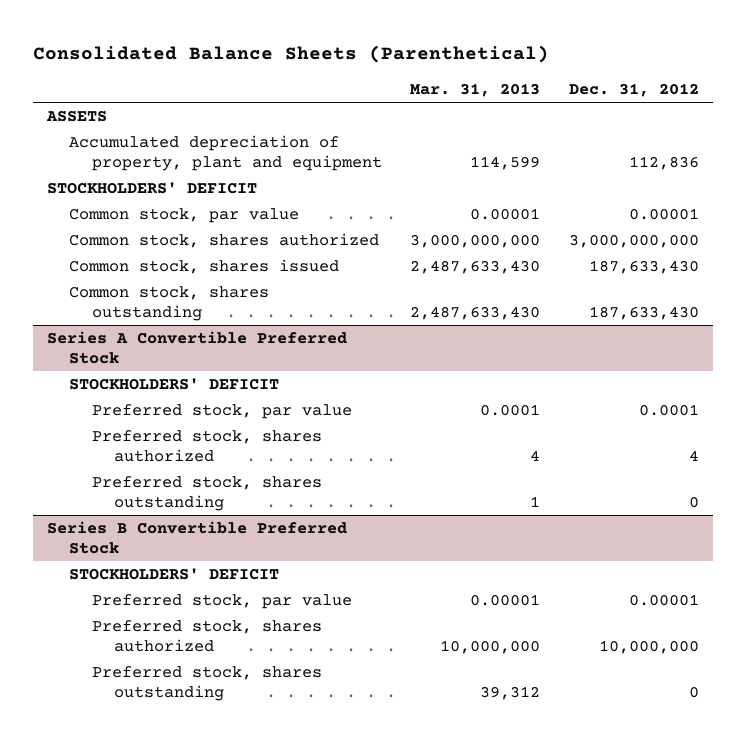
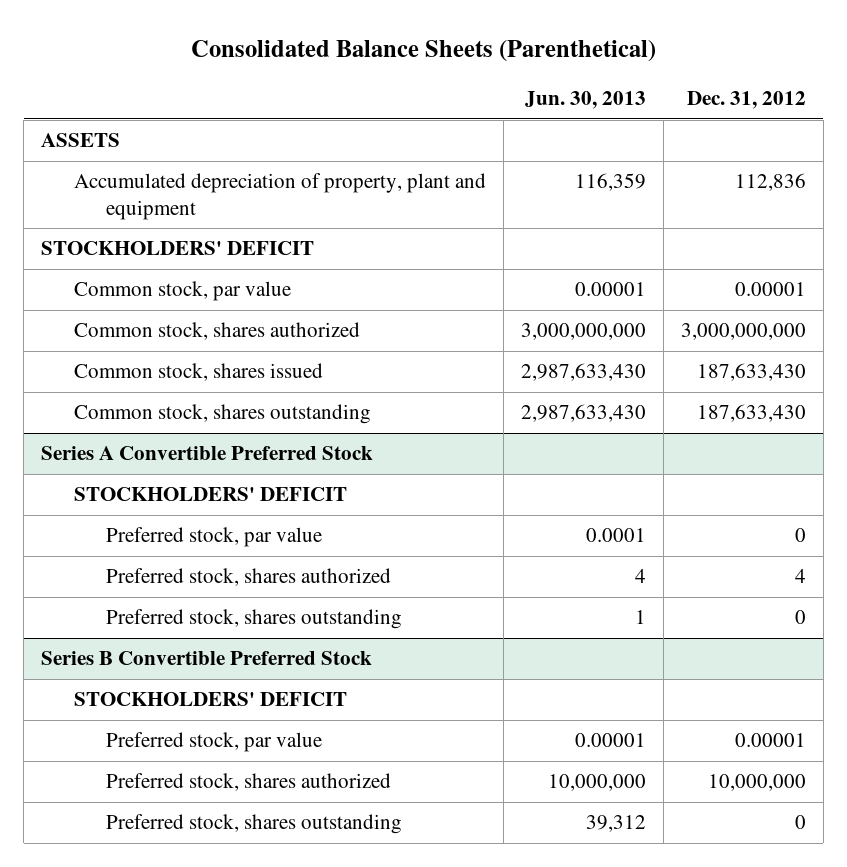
- | Mar. 31, 2013 | Dec. 31, 2012
+ | Jun. 30, 2013 | Dec. 31, 2012
@ Series A Convertible Preferred Stock
- Preferred stock, par value | 0.0001 | 0.0001
+ Preferred stock, par value | 0.0001 | 0

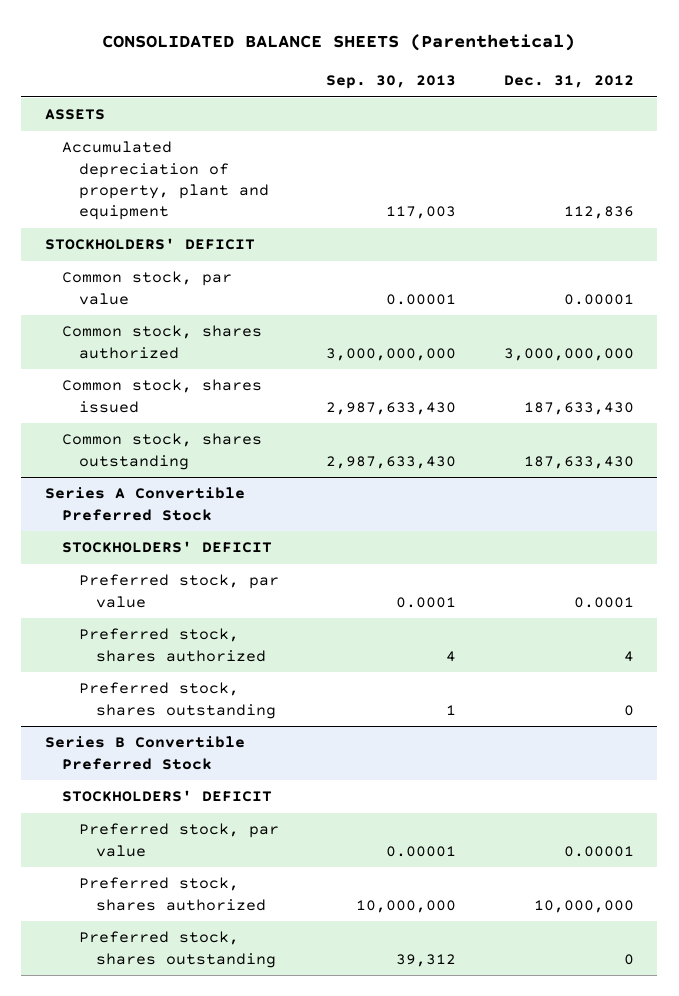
- Consolidated Balance Sheets (Parenthetical)
+ CONSOLIDATED BALANCE SHEETS (Parenthetical)
- | Jun. 30, 2013 | Dec. 31, 2012
+ | Sep. 30, 2013 | Dec. 31, 2012
@ Series A Convertible Preferred Stock
- Preferred stock, par value | 0.0001 | 0
+ Preferred stock, par value | 0.0001 | 0.0001

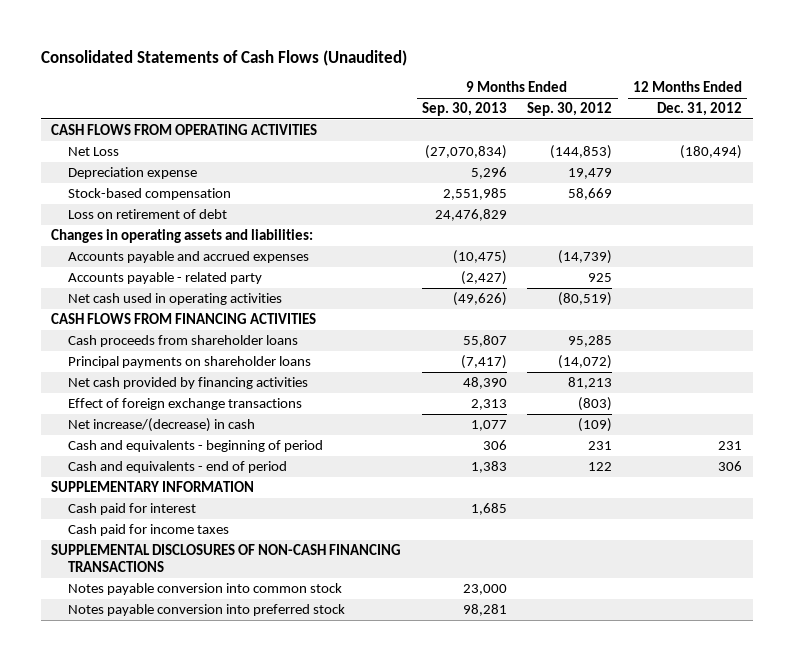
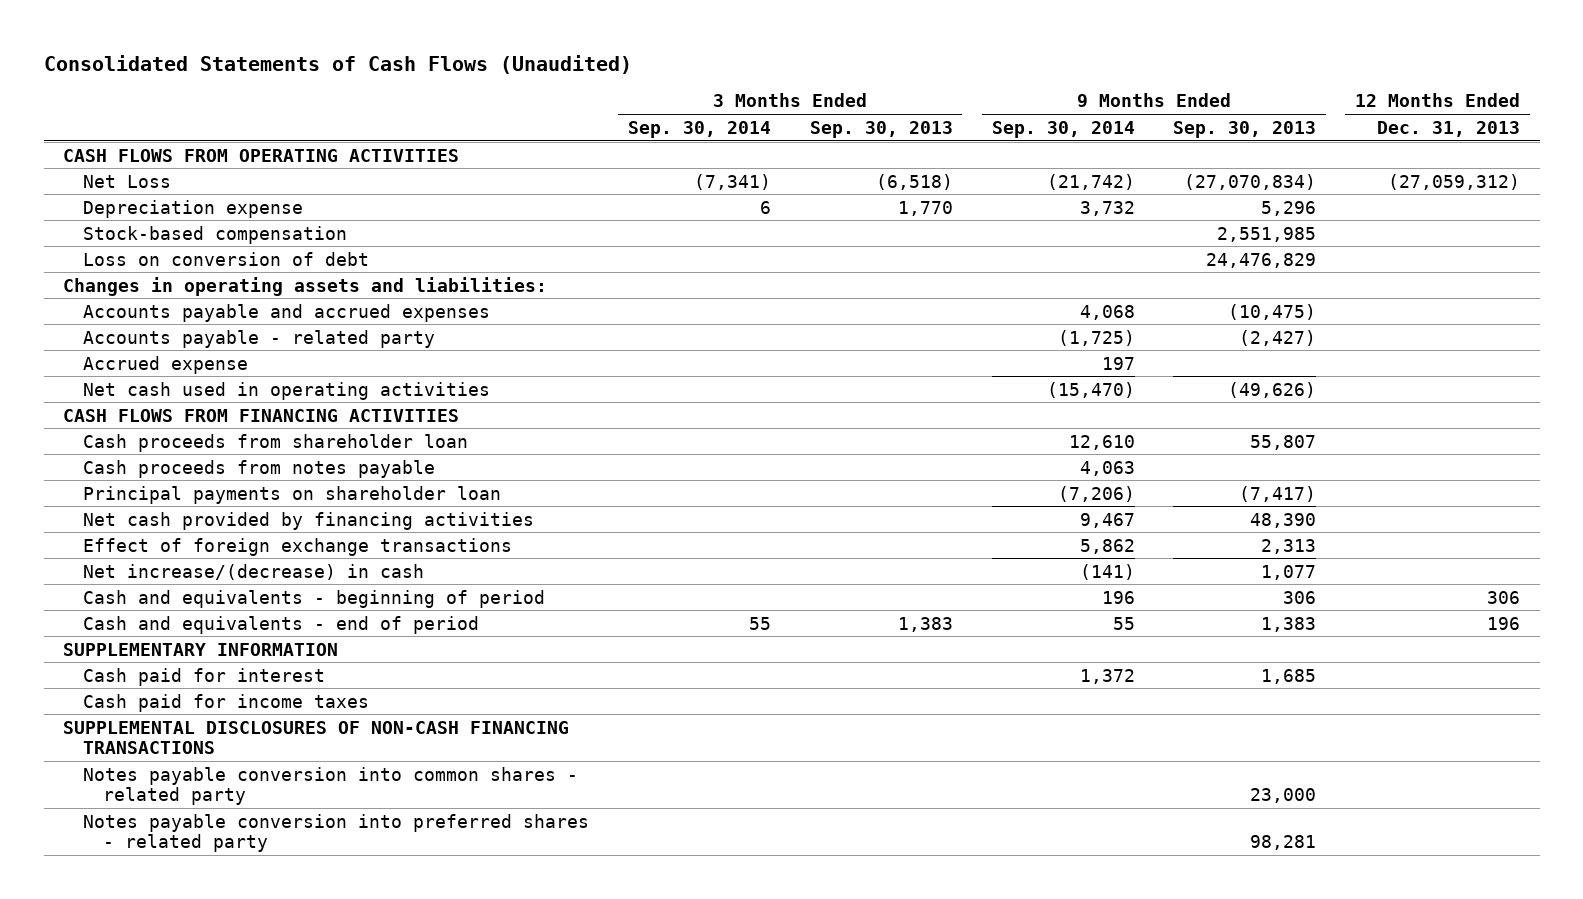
- | 9 Months Ended Sep. 30, 2013 | 9 Months Ended Sep. 30, 2012 | 12 Months Ended Dec. 31, 2012
+ | 3 Months Ended Sep. 30, 2014 | 3 Months Ended Sep. 30, 2013 | 9 Months Ended Sep. 30, 2014 | 9 Months Ended Sep. 30, 2013 | 12 Months Ended Dec. 31, 2013
- Loss on retirement of debt | 24,476,829 | |
+ Loss on conversion of debt | | | | 24,476,829 |
+ Accrued expense | | | 197 | |
- Cash proceeds from shareholder loans | 55,807 | 95,285 |
- Principal payments on shareholder loans | (7,417) | (14,072) |
+ Cash proceeds from shareholder loan | | | 12,610 | 55,807 |
+ Cash proceeds from notes payable | | | 4,063 | |
+ Principal payments on shareholder loan | | | (7,206) | (7,417) |
- Notes payable conversion into common stock | 23,000 | |
- Notes payable conversion into preferred stock | 98,281 | |
+ Notes payable conversion into common shares - related party | | | | 23,000 |
+ Notes payable conversion into preferred shares - related party | | | | 98,281 |

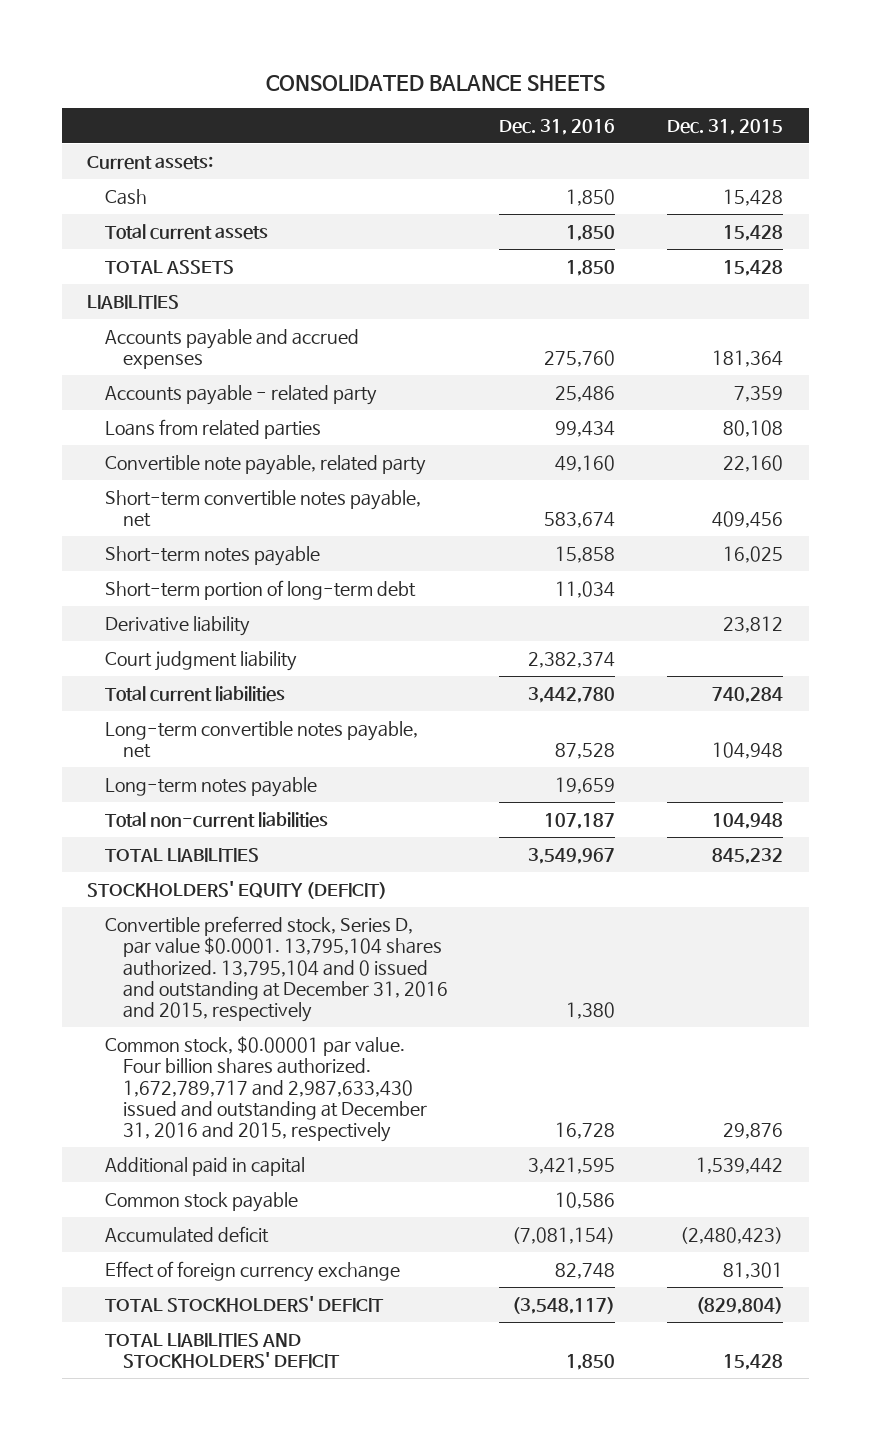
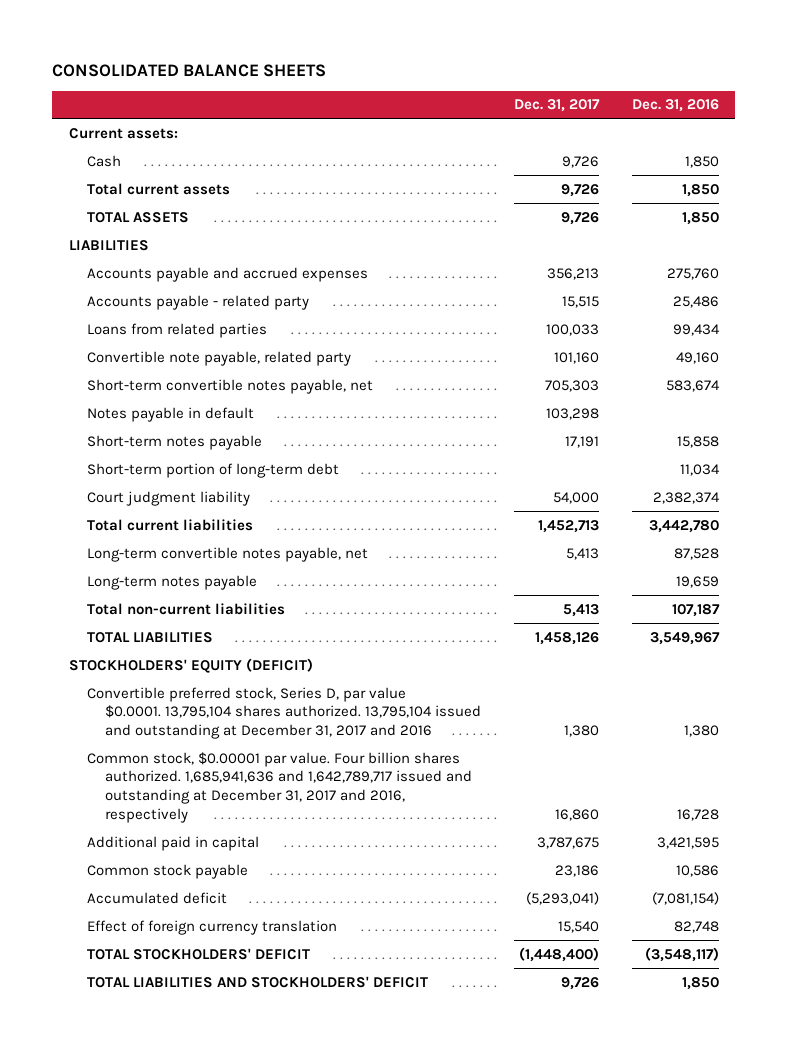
- | Dec. 31, 2016 | Dec. 31, 2015
+ | Dec. 31, 2017 | Dec. 31, 2016
+ Notes payable in default | 103,298 |
- Derivative liability | | 23,812
- Convertible preferred stock, Series D, par value $0.0001. 13,795,104 shares authorized. 13,795,104 and 0 issued and outstanding at December 31, 2016 and 2015, respectively | 1,380 |
- Common stock, $0.00001 par value. Four billion shares authorized. 1,672,789,717 and 2,987,633,430 issued and outstanding at December 31, 2016 and 2015, respectively | 16,728 | 29,876
+ Convertible preferred stock, Series D, par value $0.0001. 13,795,104 shares authorized. 13,795,104 issued and outstanding at December 31, 2017 and 2016 | 1,380 | 1,380
+ Common stock, $0.00001 par value. Four billion shares authorized. 1,685,941,636 and 1,642,789,717 issued and outstanding at December 31, 2017 and 2016, respectively | 16,860 | 16,728
- Effect of foreign currency exchange | 82,748 | 81,301
+ Effect of foreign currency translation | 15,540 | 82,748

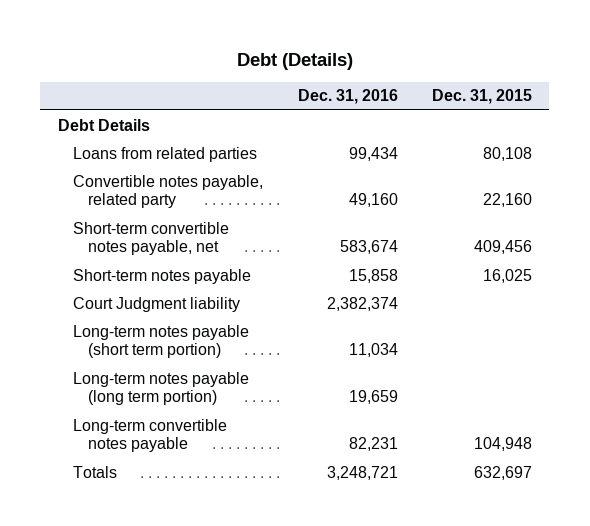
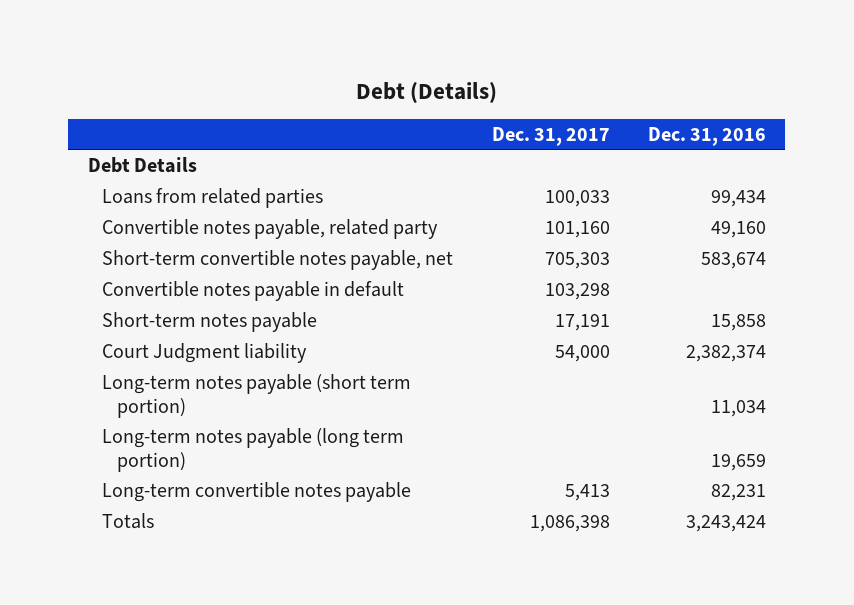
- | Dec. 31, 2016 | Dec. 31, 2015
+ | Dec. 31, 2017 | Dec. 31, 2016
+ Convertible notes payable in default | 103,298 |
- Totals | 3,248,721 | 632,697
+ Totals | 1,086,398 | 3,243,424

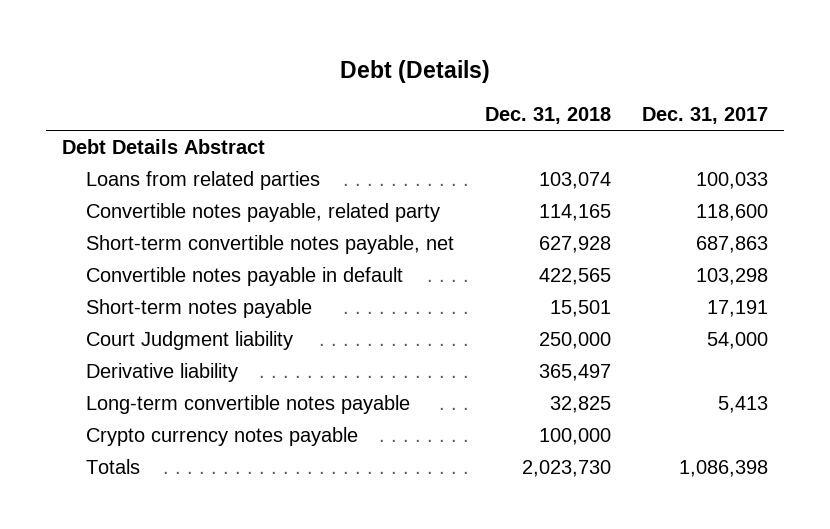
- | Dec. 31, 2017 | Dec. 31, 2016
+ | Dec. 31, 2018 | Dec. 31, 2017
- Debt Details
+ Debt Details Abstract
- Convertible notes payable, related party | 101,160 | 49,160
- Short-term convertible notes payable, net | 705,303 | 583,674
+ Convertible notes payable, related party | 114,165 | 118,600
+ Short-term convertible notes payable, net | 627,928 | 687,863
- Long-term notes payable (short term portion) | | 11,034
- Long-term notes payable (long term portion) | | 19,659
+ Derivative liability | 365,497 |
+ Crypto currency notes payable | 100,000 |

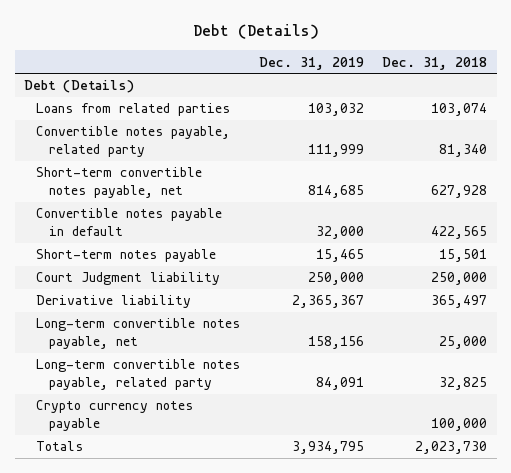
- | Dec. 31, 2018 | Dec. 31, 2017
+ | Dec. 31, 2019 | Dec. 31, 2018
- Debt Details Abstract
+ Debt (Details)
- Convertible notes payable, related party | 114,165 | 118,600
+ Convertible notes payable, related party | 111,999 | 81,340
- Long-term convertible notes payable | 32,825 | 5,413
+ Long-term convertible notes payable, net | 158,156 | 25,000
+ Long-term convertible notes payable, related party | 84,091 | 32,825

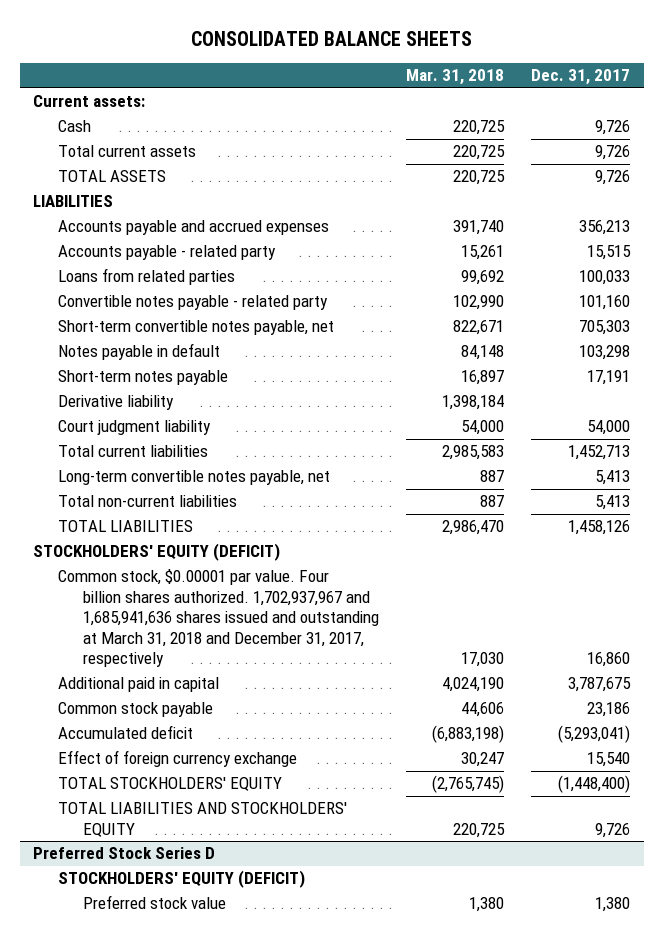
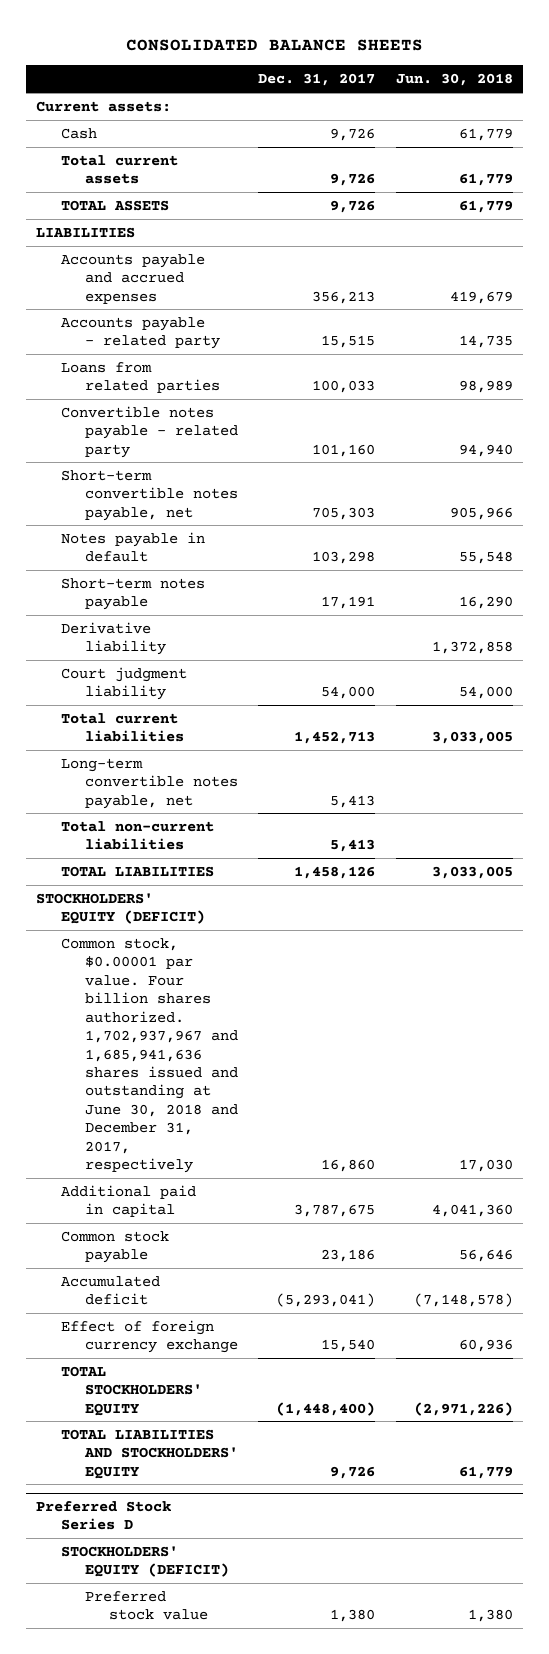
- | Mar. 31, 2018 | Dec. 31, 2017
+ | Dec. 31, 2017 | Jun. 30, 2018
- Common stock, $0.00001 par value. Four billion shares authorized. 1,702,937,967 and 1,685,941,636 shares issued and outstanding at March 31, 2018 and December 31, 2017, respectively | 17,030 | 16,860
+ Common stock, $0.00001 par value. Four billion shares authorized. 1,702,937,967 and 1,685,941,636 shares issued and outstanding at June 30, 2018 and December 31, 2017, respectively | 16,860 | 17,030

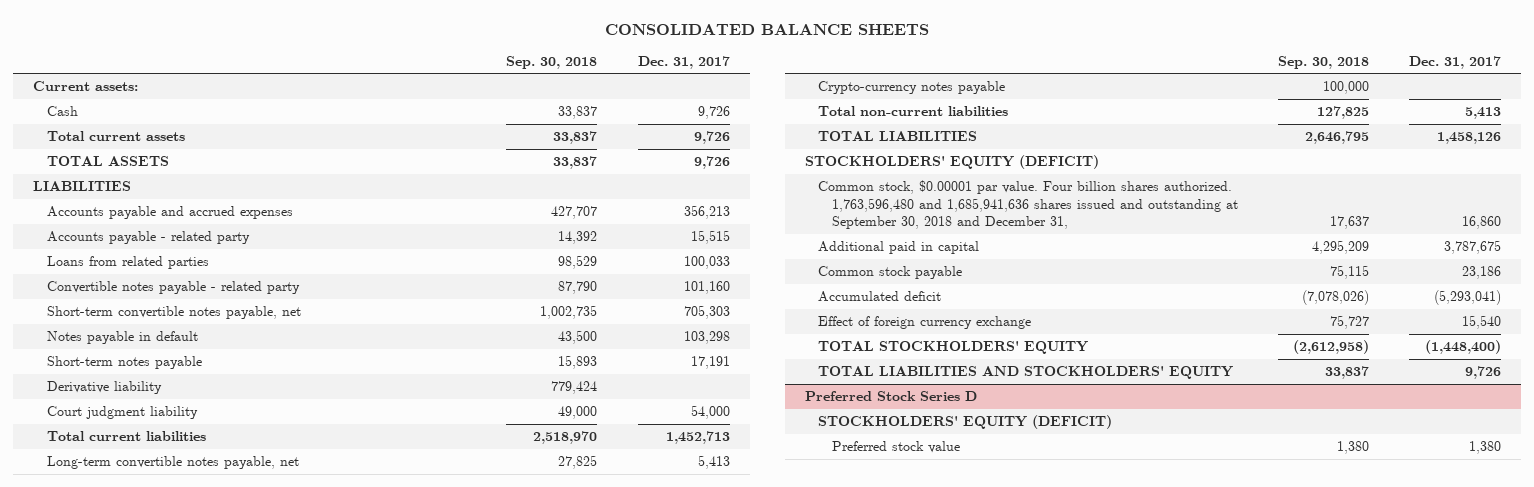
- | Dec. 31, 2017 | Jun. 30, 2018
+ | Sep. 30, 2018 | Dec. 31, 2017
+ Crypto-currency notes payable | 100,000 |
- Common stock, $0.00001 par value. Four billion shares authorized. 1,702,937,967 and 1,685,941,636 shares issued and outstanding at June 30, 2018 and December 31, 2017, respectively | 16,860 | 17,030
+ Common stock, $0.00001 par value. Four billion shares authorized. 1,763,596,480 and 1,685,941,636 shares issued and outstanding at September 30, 2018 and December 31, | 17,637 | 16,860

